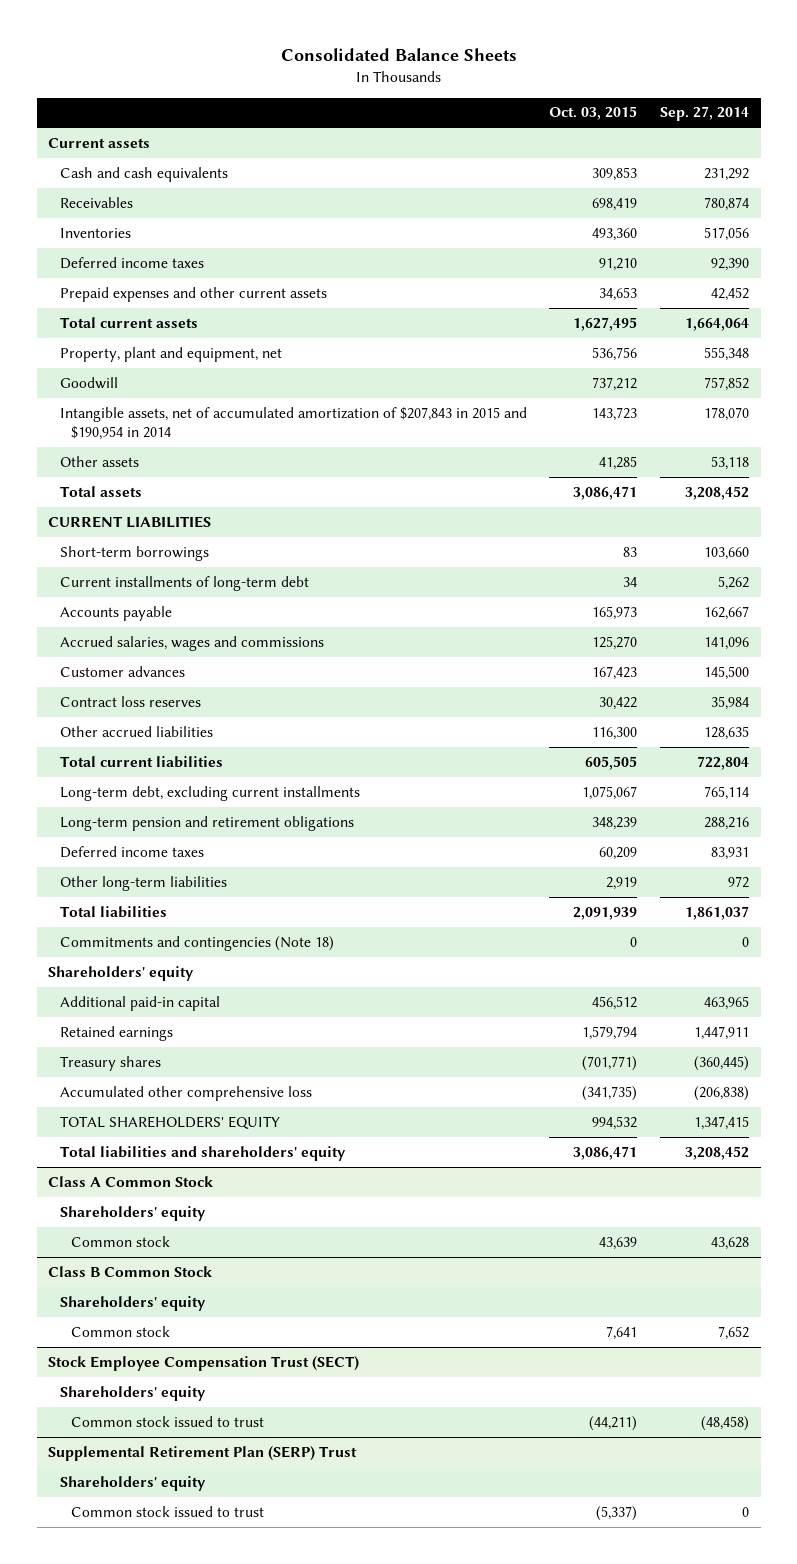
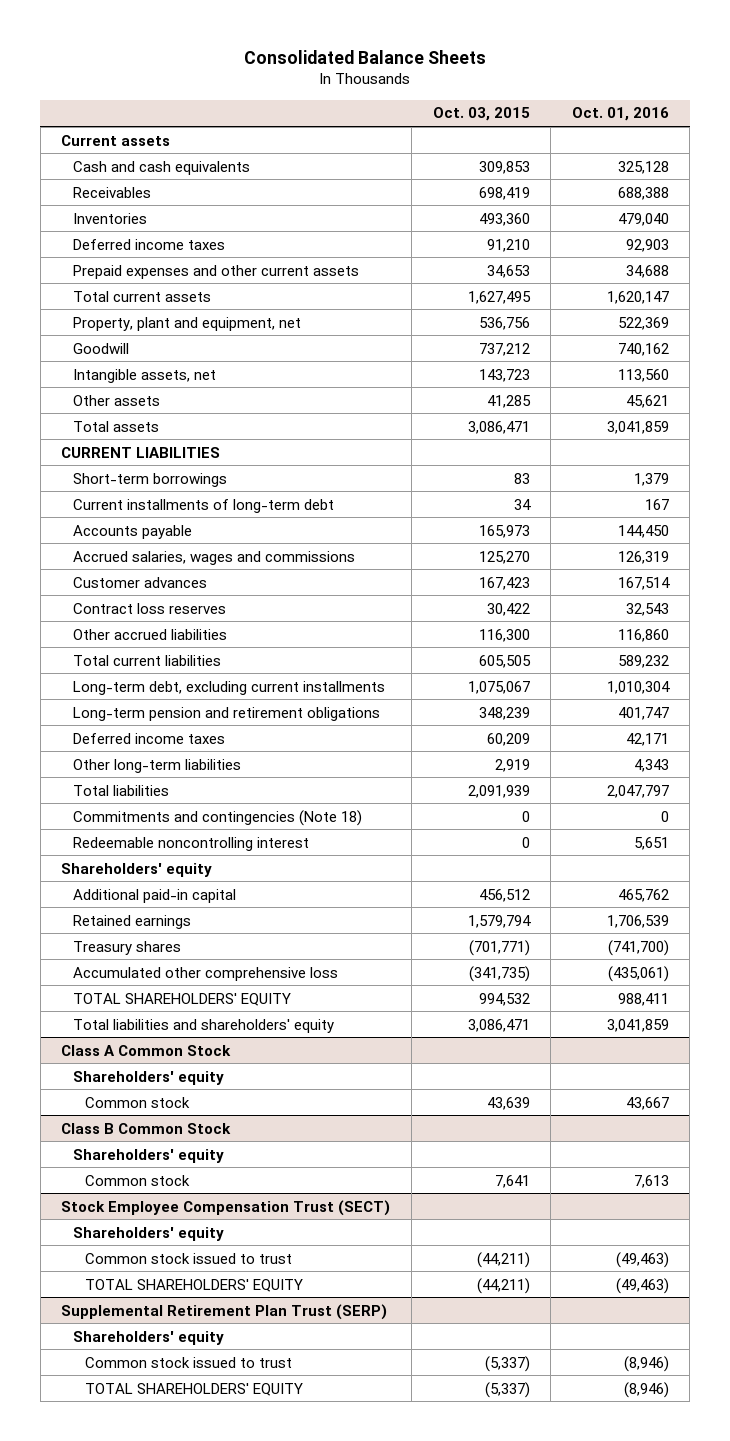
- | Oct. 03, 2015 | Sep. 27, 2014
+ | Oct. 03, 2015 | Oct. 01, 2016
- Intangible assets, net of accumulated amortization of $207,843 in 2015 and $190,954 in 2014 | 143,723 | 178,070
+ Intangible assets, net | 143,723 | 113,560
+ Redeemable noncontrolling interest | 0 | 5,651
- Supplemental Retirement Plan (SERP) Trust
@ Stock Employee Compensation Trust (SECT)
+ TOTAL SHAREHOLDERS' EQUITY | (44,211) | (49,463)
+ Supplemental Retirement Plan Trust (SERP)
+ TOTAL SHAREHOLDERS' EQUITY | (5,337) | (8,946)

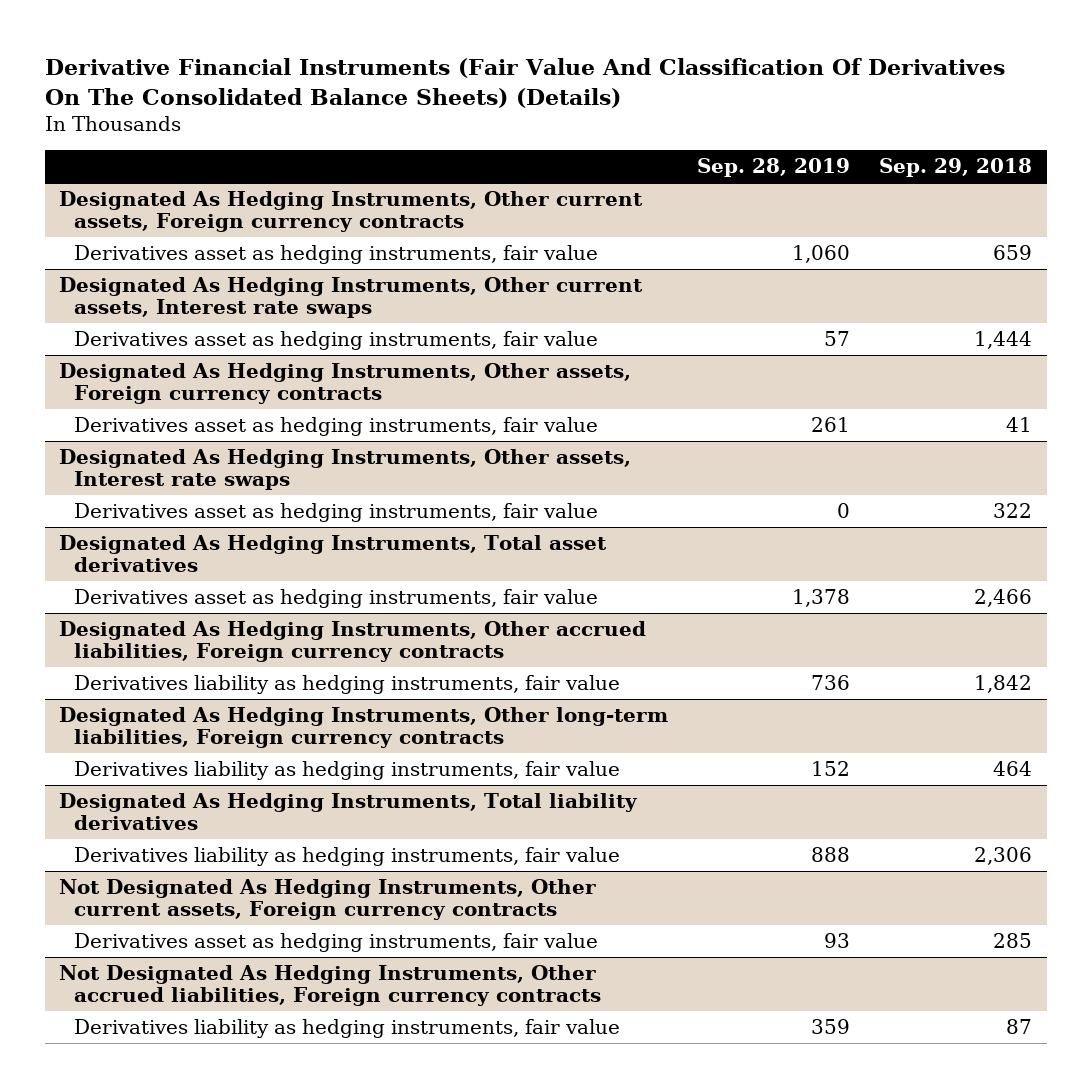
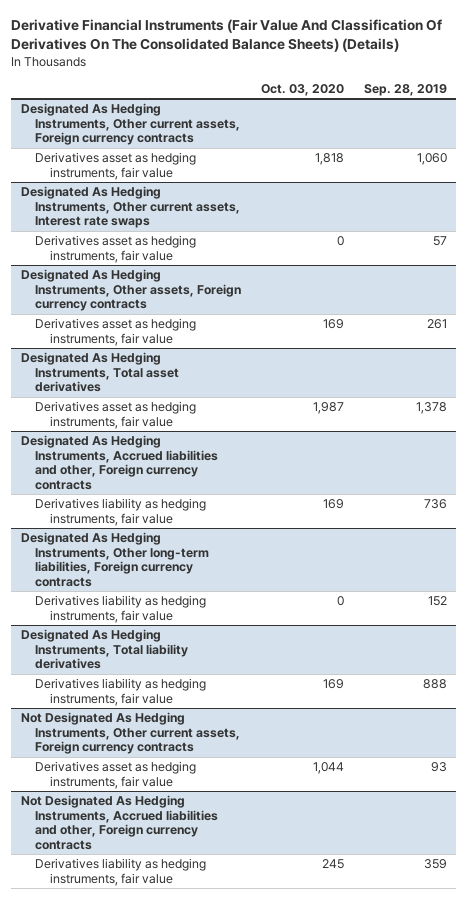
- | Sep. 28, 2019 | Sep. 29, 2018
+ | Oct. 03, 2020 | Sep. 28, 2019
- Designated As Hedging Instruments, Other assets, Interest rate swaps
- Derivatives asset as hedging instruments, fair value | 0 | 322
- Designated As Hedging Instruments, Other accrued liabilities, Foreign currency contracts
+ Designated As Hedging Instruments, Accrued liabilities and other, Foreign currency contracts
- Not Designated As Hedging Instruments, Other accrued liabilities, Foreign currency contracts
+ Not Designated As Hedging Instruments, Accrued liabilities and other, Foreign currency contracts

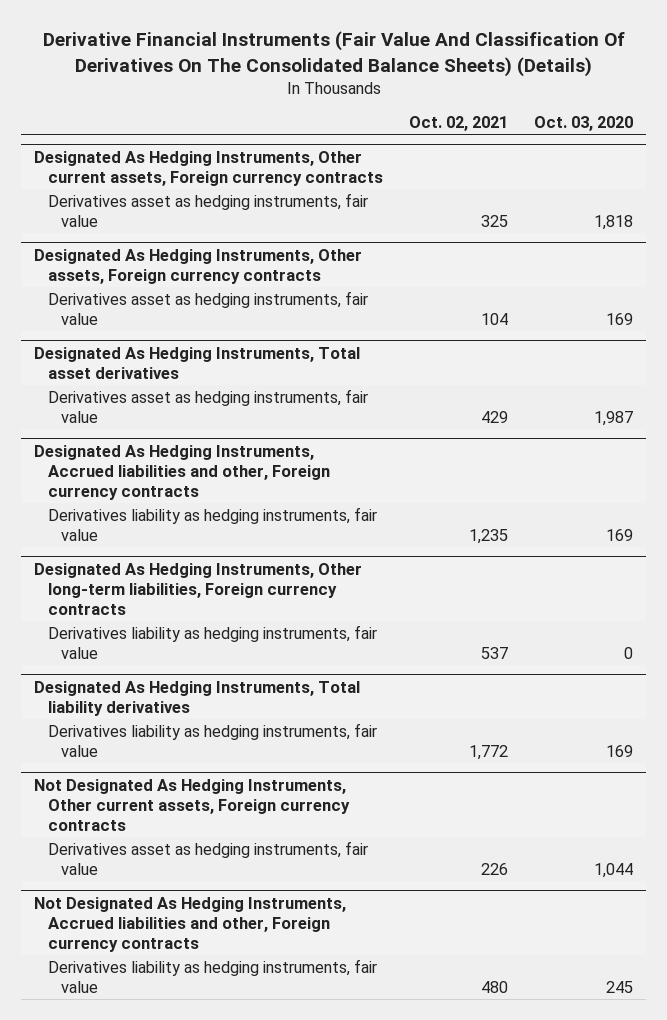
- | Oct. 03, 2020 | Sep. 28, 2019
+ | Oct. 02, 2021 | Oct. 03, 2020
- Designated As Hedging Instruments, Other current assets, Interest rate swaps
- Derivatives asset as hedging instruments, fair value | 0 | 57

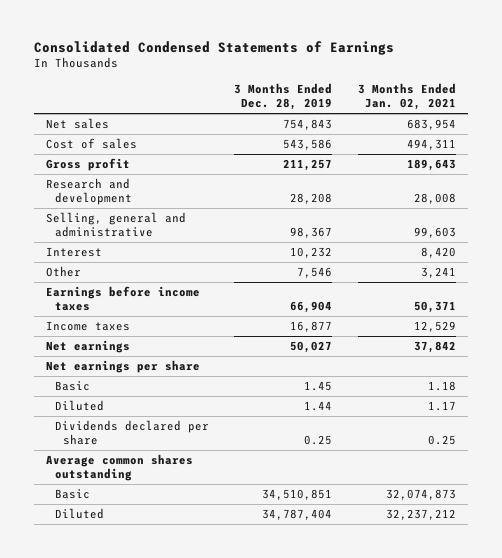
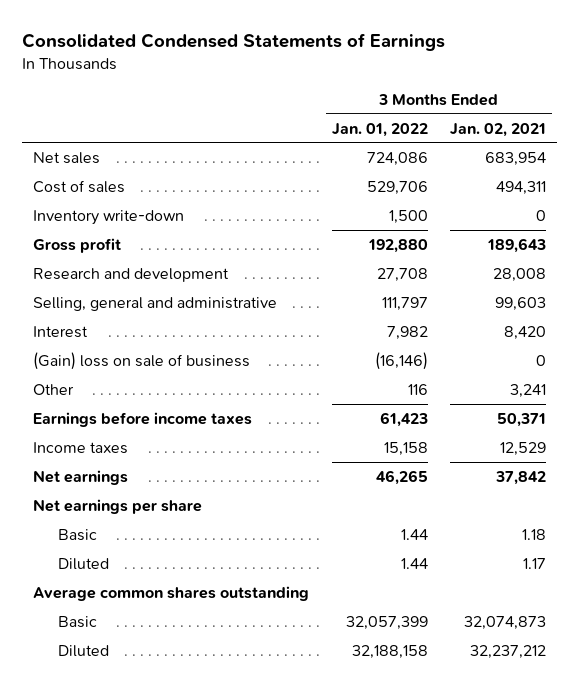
- | 3 Months Ended Dec. 28, 2019 | 3 Months Ended Jan. 02, 2021
+ | 3 Months Ended Jan. 01, 2022 | 3 Months Ended Jan. 02, 2021
+ Inventory write-down | 1,500 | 0
+ (Gain) loss on sale of business | (16,146) | 0
- Dividends declared per share | 0.25 | 0.25

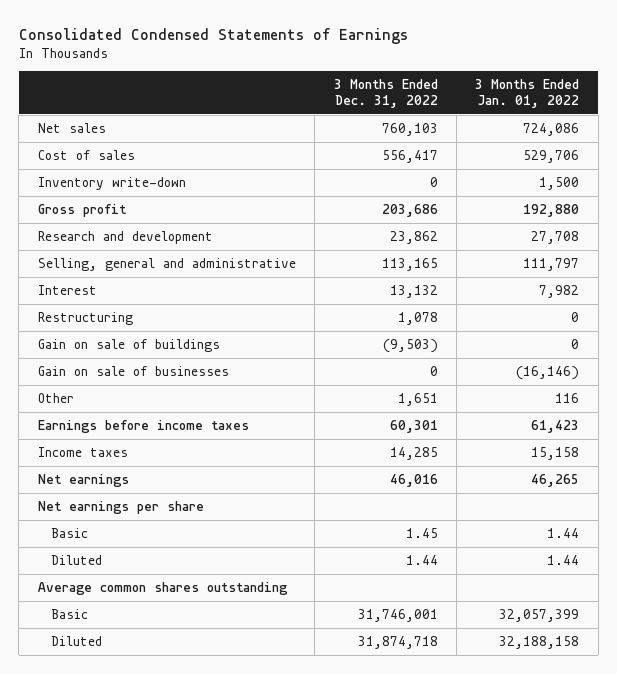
- | 3 Months Ended Jan. 01, 2022 | 3 Months Ended Jan. 02, 2021
+ | 3 Months Ended Dec. 31, 2022 | 3 Months Ended Jan. 01, 2022
- (Gain) loss on sale of business | (16,146) | 0
+ Restructuring | 1,078 | 0
+ Gain on sale of buildings | (9,503) | 0
+ Gain on sale of businesses | 0 | (16,146)

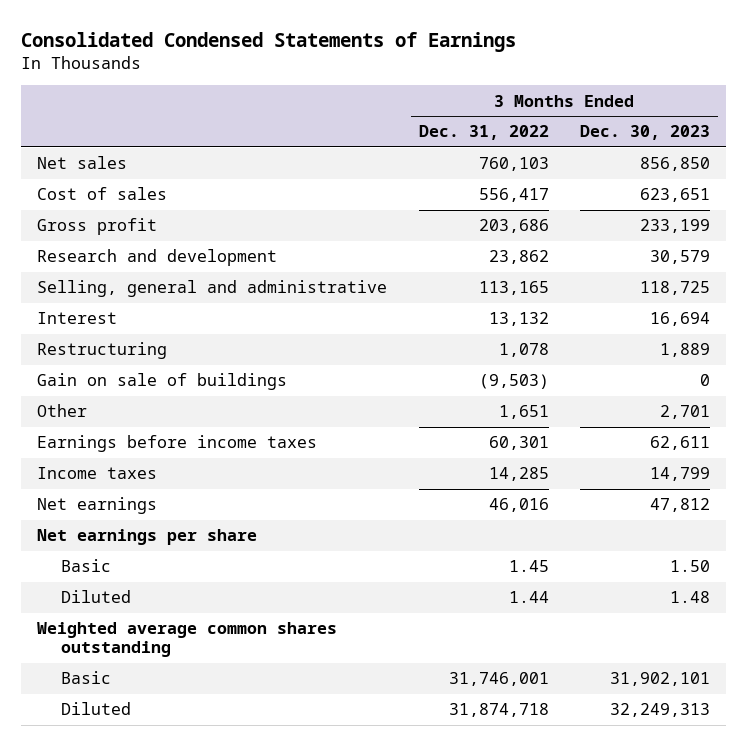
- | 3 Months Ended Dec. 31, 2022 | 3 Months Ended Jan. 01, 2022
+ | 3 Months Ended Dec. 31, 2022 | 3 Months Ended Dec. 30, 2023
- Inventory write-down | 0 | 1,500
- Gain on sale of businesses | 0 | (16,146)
- Average common shares outstanding
+ Weighted average common shares outstanding

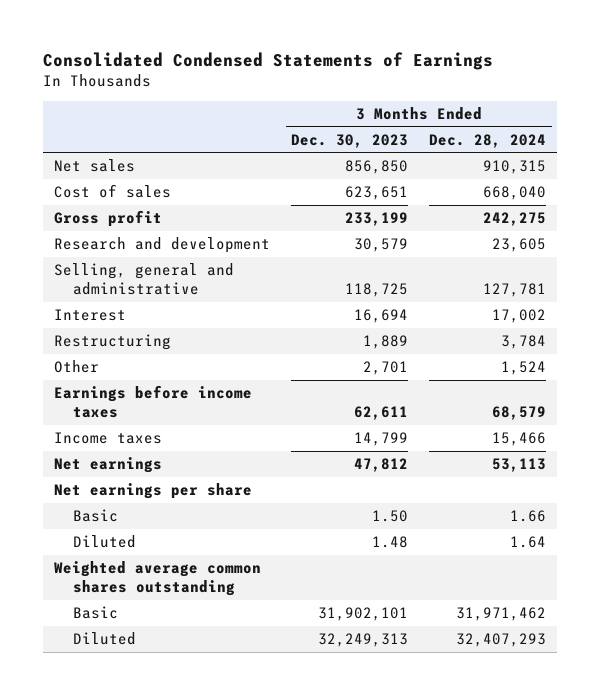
- | 3 Months Ended Dec. 31, 2022 | 3 Months Ended Dec. 30, 2023
+ | 3 Months Ended Dec. 30, 2023 | 3 Months Ended Dec. 28, 2024
- Gain on sale of buildings | (9,503) | 0

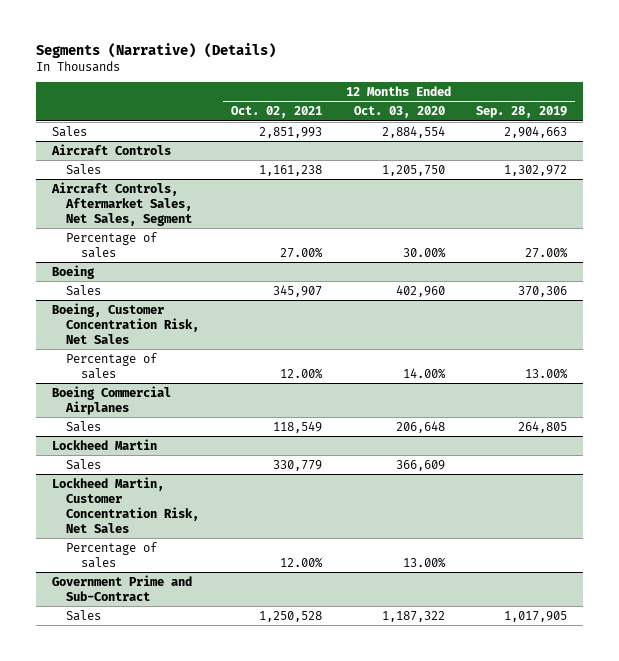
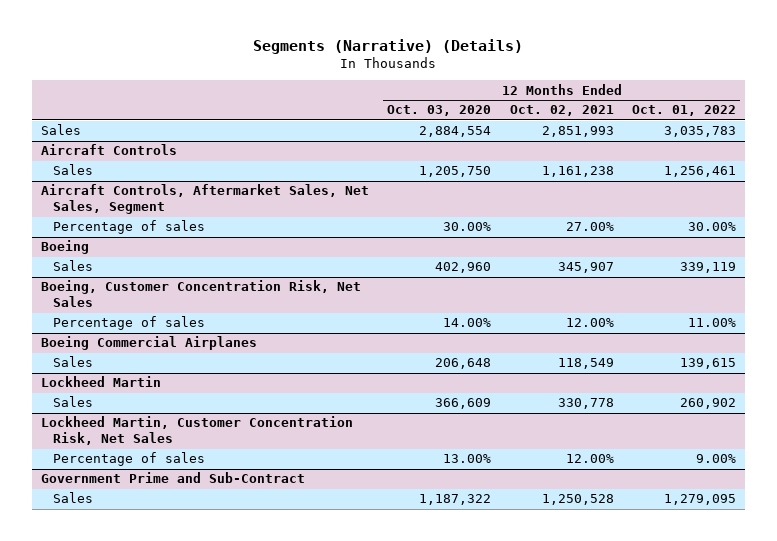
- | 12 Months Ended Oct. 02, 2021 | 12 Months Ended Oct. 03, 2020 | 12 Months Ended Sep. 28, 2019
+ | 12 Months Ended Oct. 03, 2020 | 12 Months Ended Oct. 02, 2021 | 12 Months Ended Oct. 01, 2022
@ Lockheed Martin
- Sales | 330,779 | 366,609 |
+ Sales | 366,609 | 330,778 | 260,902

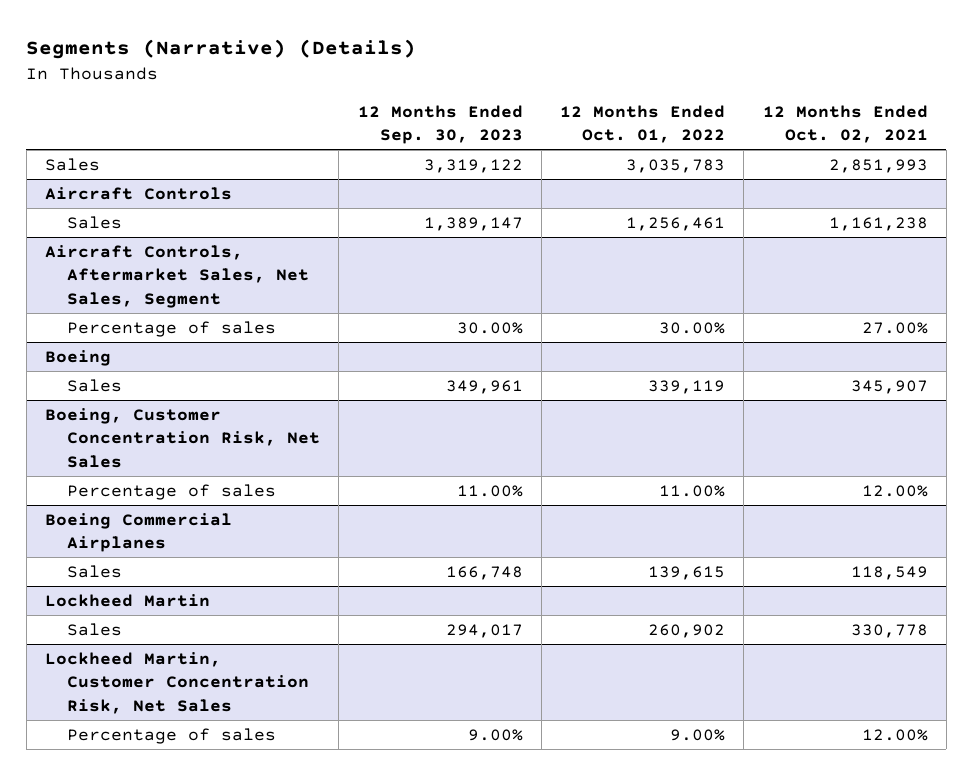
- | 12 Months Ended Oct. 03, 2020 | 12 Months Ended Oct. 02, 2021 | 12 Months Ended Oct. 01, 2022
+ | 12 Months Ended Sep. 30, 2023 | 12 Months Ended Oct. 01, 2022 | 12 Months Ended Oct. 02, 2021
- Government Prime and Sub-Contract
- Sales | 1,187,322 | 1,250,528 | 1,279,095

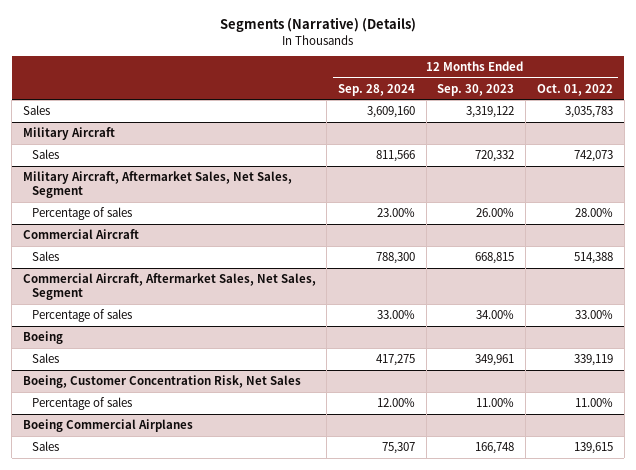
- | 12 Months Ended Sep. 30, 2023 | 12 Months Ended Oct. 01, 2022 | 12 Months Ended Oct. 02, 2021
+ | 12 Months Ended Sep. 28, 2024 | 12 Months Ended Sep. 30, 2023 | 12 Months Ended Oct. 01, 2022
- Aircraft Controls
- Sales | 1,389,147 | 1,256,461 | 1,161,238
- Aircraft Controls, Aftermarket Sales, Net Sales, Segment
- Percentage of sales | 30.00% | 30.00% | 27.00%
+ Military Aircraft
+ Sales | 811,566 | 720,332 | 742,073
+ Military Aircraft, Aftermarket Sales, Net Sales, Segment
+ Percentage of sales | 23.00% | 26.00% | 28.00%
+ Commercial Aircraft
+ Sales | 788,300 | 668,815 | 514,388
+ Commercial Aircraft, Aftermarket Sales, Net Sales, Segment
+ Percentage of sales | 33.00% | 34.00% | 33.00%
- Lockheed Martin
- Sales | 294,017 | 260,902 | 330,778
- Lockheed Martin, Customer Concentration Risk, Net Sales
- Percentage of sales | 9.00% | 9.00% | 12.00%

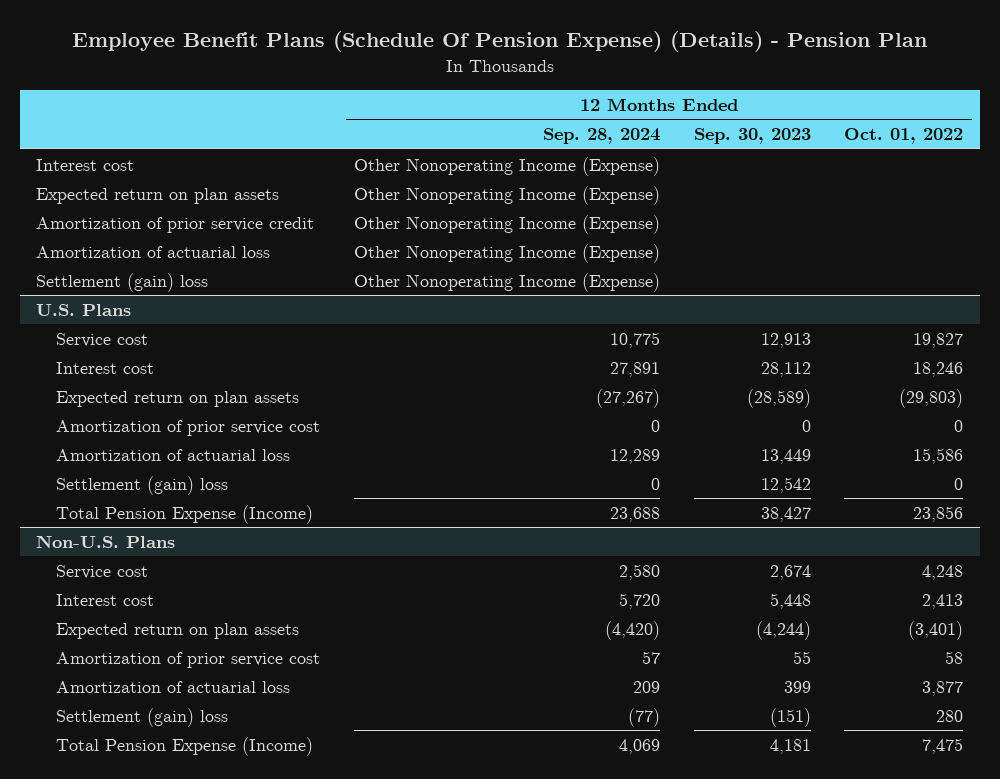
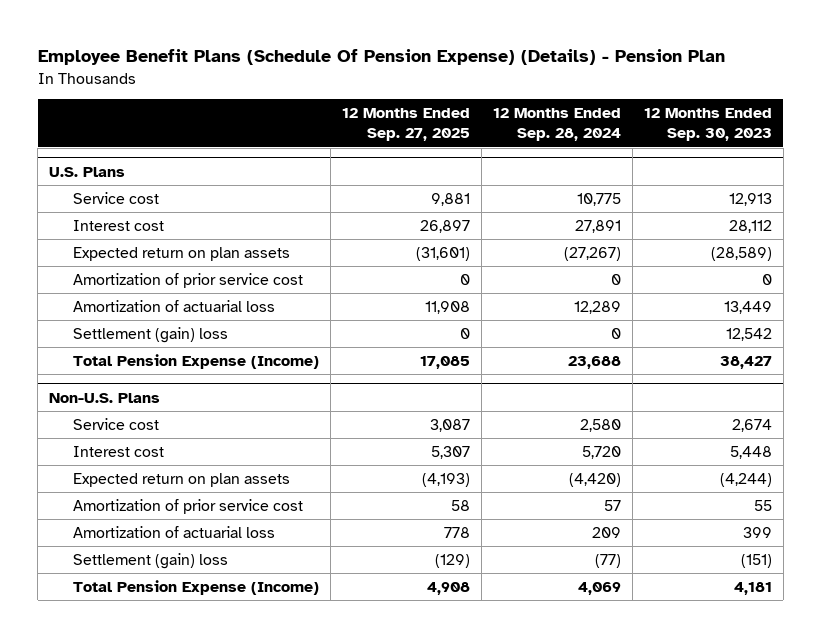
- | 12 Months Ended Sep. 28, 2024 | 12 Months Ended Sep. 30, 2023 | 12 Months Ended Oct. 01, 2022
+ | 12 Months Ended Sep. 27, 2025 | 12 Months Ended Sep. 28, 2024 | 12 Months Ended Sep. 30, 2023
- Interest cost | Other Nonoperating Income (Expense) | |
- Expected return on plan assets | Other Nonoperating Income (Expense) | |
- Amortization of prior service credit | Other Nonoperating Income (Expense) | |
- Amortization of actuarial loss | Other Nonoperating Income (Expense) | |
- Settlement (gain) loss | Other Nonoperating Income (Expense) | |

